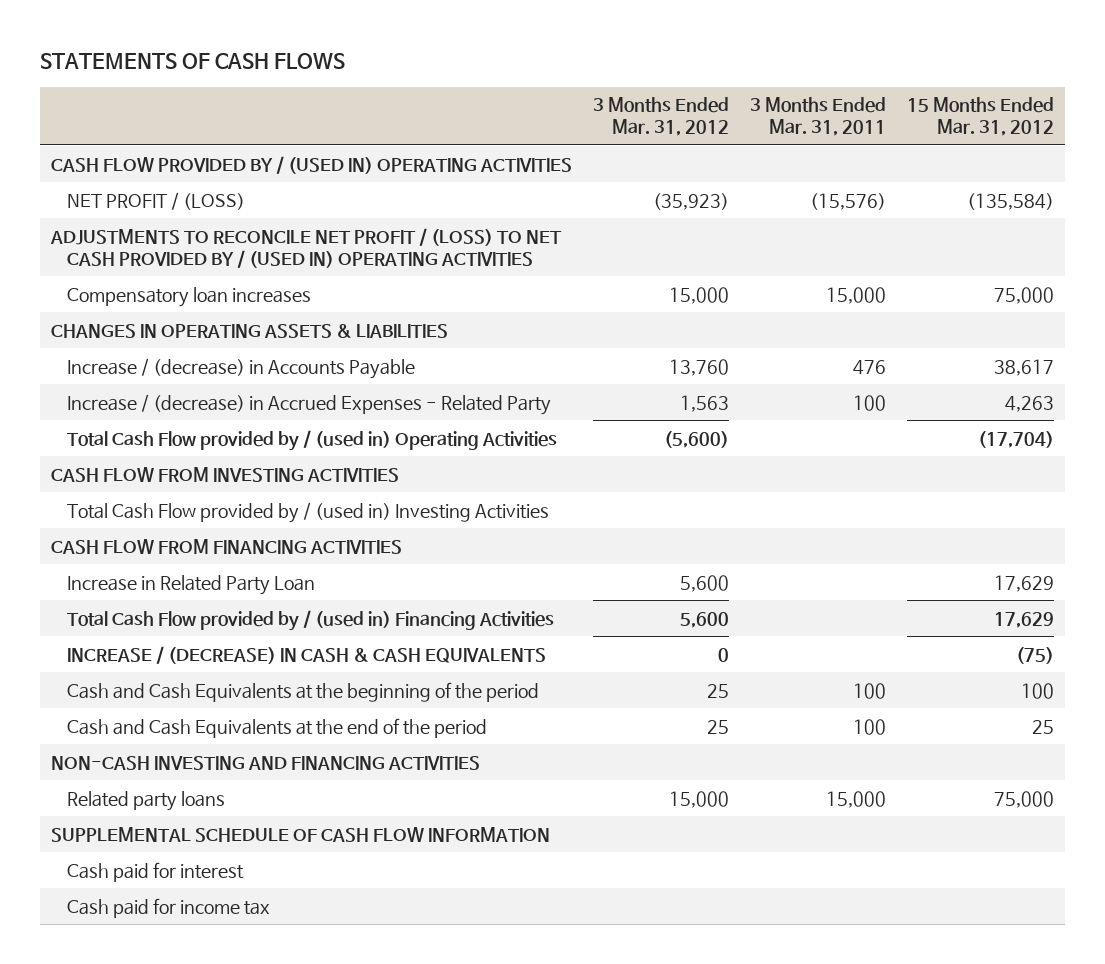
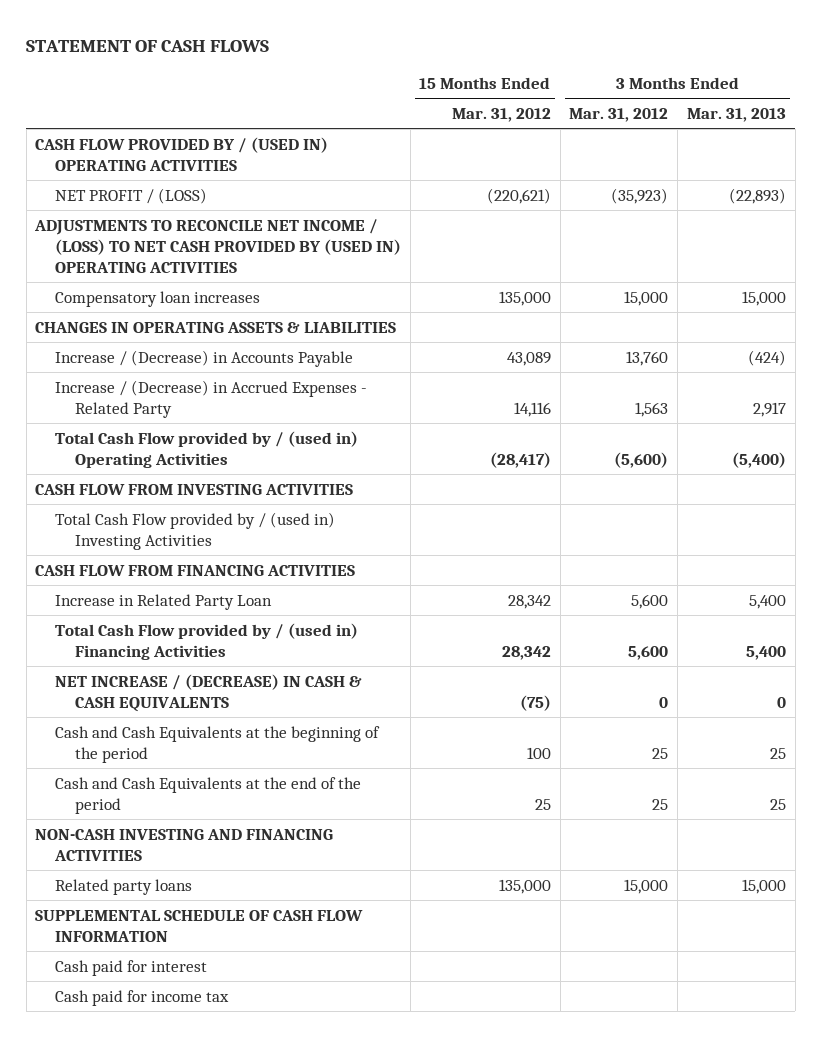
- STATEMENTS OF CASH FLOWS
+ STATEMENT OF CASH FLOWS
- | 3 Months Ended Mar. 31, 2012 | 3 Months Ended Mar. 31, 2011 | 15 Months Ended Mar. 31, 2012
+ | 15 Months Ended Mar. 31, 2012 | 3 Months Ended Mar. 31, 2012 | 3 Months Ended Mar. 31, 2013
- NET PROFIT / (LOSS) | (35,923) | (15,576) | (135,584)
- ADJUSTMENTS TO RECONCILE NET PROFIT / (LOSS) TO NET CASH PROVIDED BY / (USED IN) OPERATING ACTIVITIES
- Compensatory loan increases | 15,000 | 15,000 | 75,000
+ NET PROFIT / (LOSS) | (220,621) | (35,923) | (22,893)
+ ADJUSTMENTS TO RECONCILE NET INCOME / (LOSS) TO NET CASH PROVIDED BY (USED IN) OPERATING ACTIVITIES
+ Compensatory loan increases | 135,000 | 15,000 | 15,000
- Increase / (decrease) in Accounts Payable | 13,760 | 476 | 38,617
- Increase / (decrease) in Accrued Expenses - Related Party | 1,563 | 100 | 4,263
- Total Cash Flow provided by / (used in) Operating Activities | (5,600) | | (17,704)
+ Increase / (Decrease) in Accounts Payable | 43,089 | 13,760 | (424)
+ Increase / (Decrease) in Accrued Expenses - Related Party | 14,116 | 1,563 | 2,917
+ Total Cash Flow provided by / (used in) Operating Activities | (28,417) | (5,600) | (5,400)
- Increase in Related Party Loan | 5,600 | | 17,629
- Total Cash Flow provided by / (used in) Financing Activities | 5,600 | | 17,629
- INCREASE / (DECREASE) IN CASH & CASH EQUIVALENTS | 0 | | (75)
+ Increase in Related Party Loan | 28,342 | 5,600 | 5,400
+ Total Cash Flow provided by / (used in) Financing Activities | 28,342 | 5,600 | 5,400
+ NET INCREASE / (DECREASE) IN CASH & CASH EQUIVALENTS | (75) | 0 | 0
- Related party loans | 15,000 | 15,000 | 75,000
+ Related party loans | 135,000 | 15,000 | 15,000

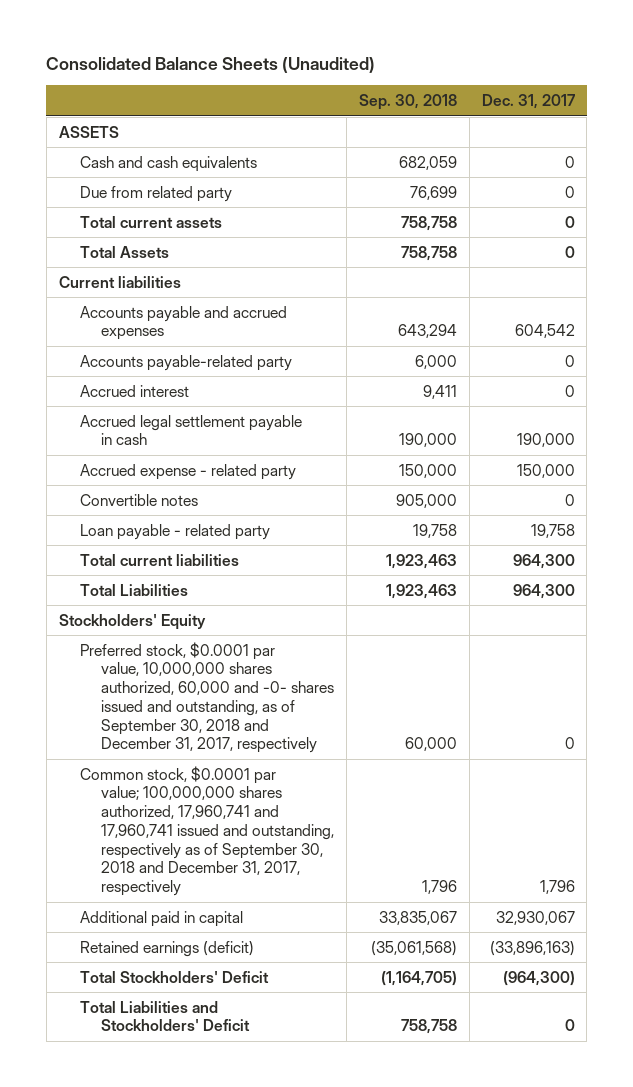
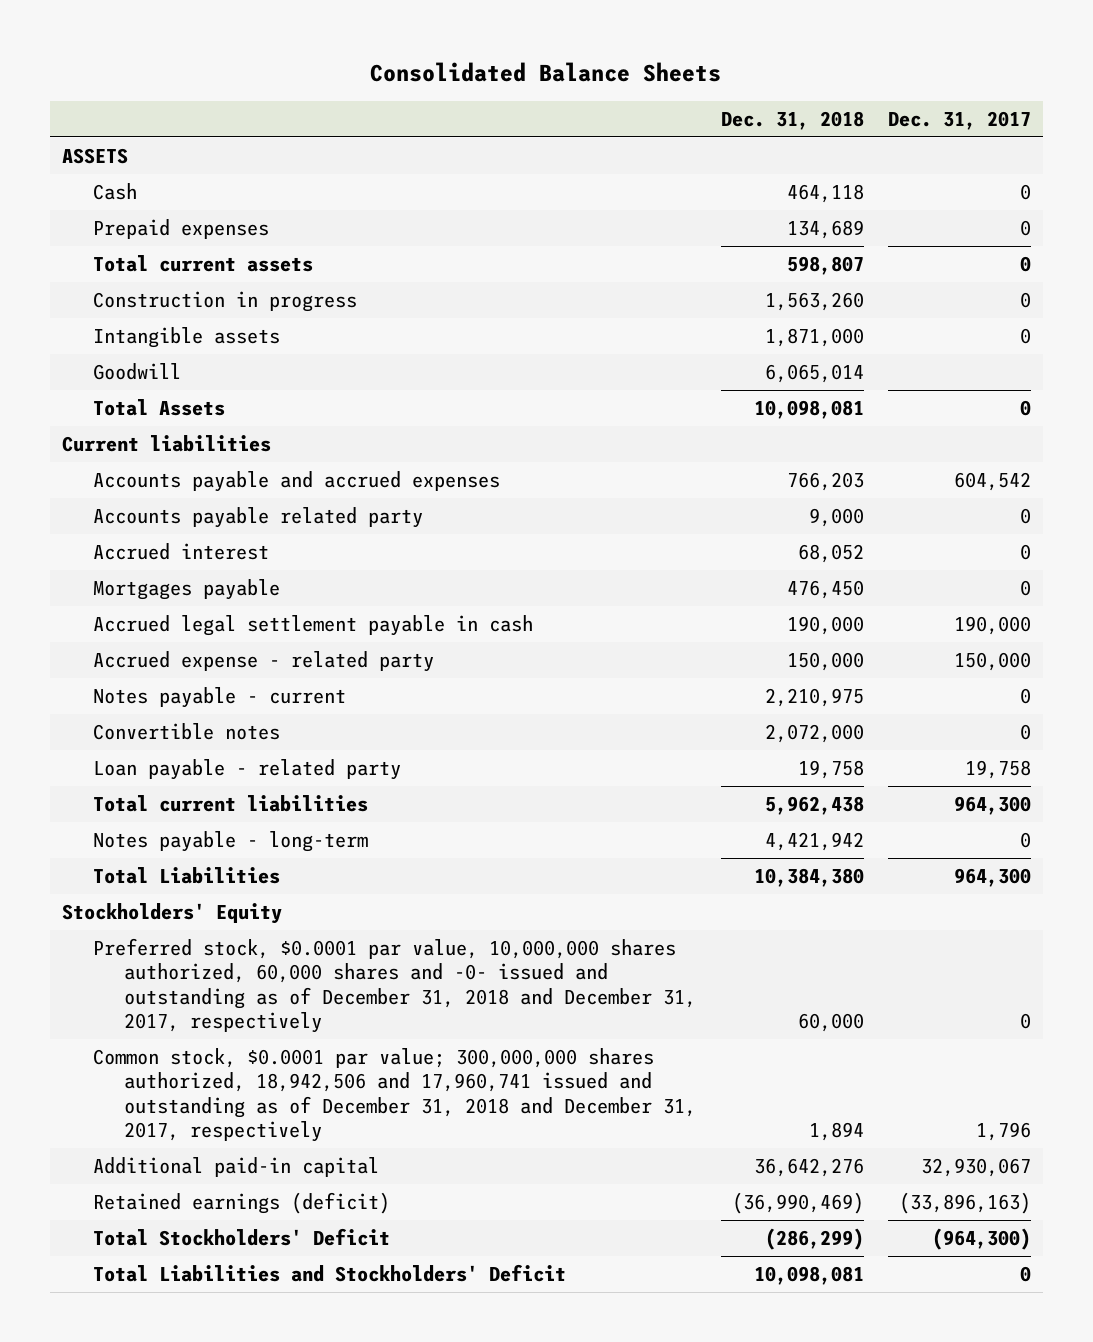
- Consolidated Balance Sheets (Unaudited)
+ Consolidated Balance Sheets
- | Sep. 30, 2018 | Dec. 31, 2017
+ | Dec. 31, 2018 | Dec. 31, 2017
- Cash and cash equivalents | 682,059 | 0
- Due from related party | 76,699 | 0
+ Cash | 464,118 | 0
+ Prepaid expenses | 134,689 | 0
+ Construction in progress | 1,563,260 | 0
+ Intangible assets | 1,871,000 | 0
+ Goodwill | 6,065,014 |
- Accounts payable-related party | 6,000 | 0
+ Accounts payable related party | 9,000 | 0
+ Mortgages payable | 476,450 | 0
+ Notes payable - current | 2,210,975 | 0
+ Notes payable - long-term | 4,421,942 | 0
- Preferred stock, $0.0001 par value, 10,000,000 shares authorized, 60,000 and -0- shares issued and outstanding, as of September 30, 2018 and December 31, 2017, respectively | 60,000 | 0
- Common stock, $0.0001 par value; 100,000,000 shares authorized, 17,960,741 and 17,960,741 issued and outstanding, respectively as of September 30, 2018 and December 31, 2017, respectively | 1,796 | 1,796
- Additional paid in capital | 33,835,067 | 32,930,067
+ Preferred stock, $0.0001 par value, 10,000,000 shares authorized, 60,000 shares and -0- issued and outstanding as of December 31, 2018 and December 31, 2017, respectively | 60,000 | 0
+ Common stock, $0.0001 par value; 300,000,000 shares authorized, 18,942,506 and 17,960,741 issued and outstanding as of December 31, 2018 and December 31, 2017, respectively | 1,894 | 1,796
+ Additional paid-in capital | 36,642,276 | 32,930,067

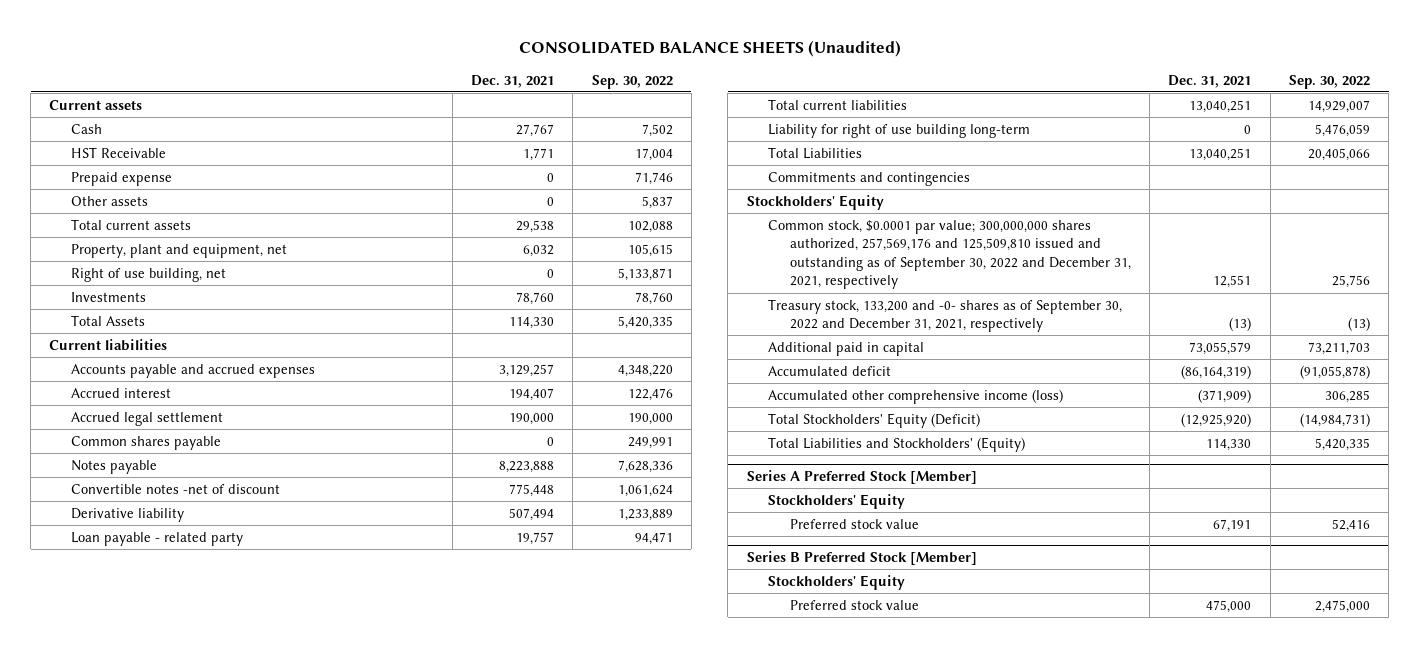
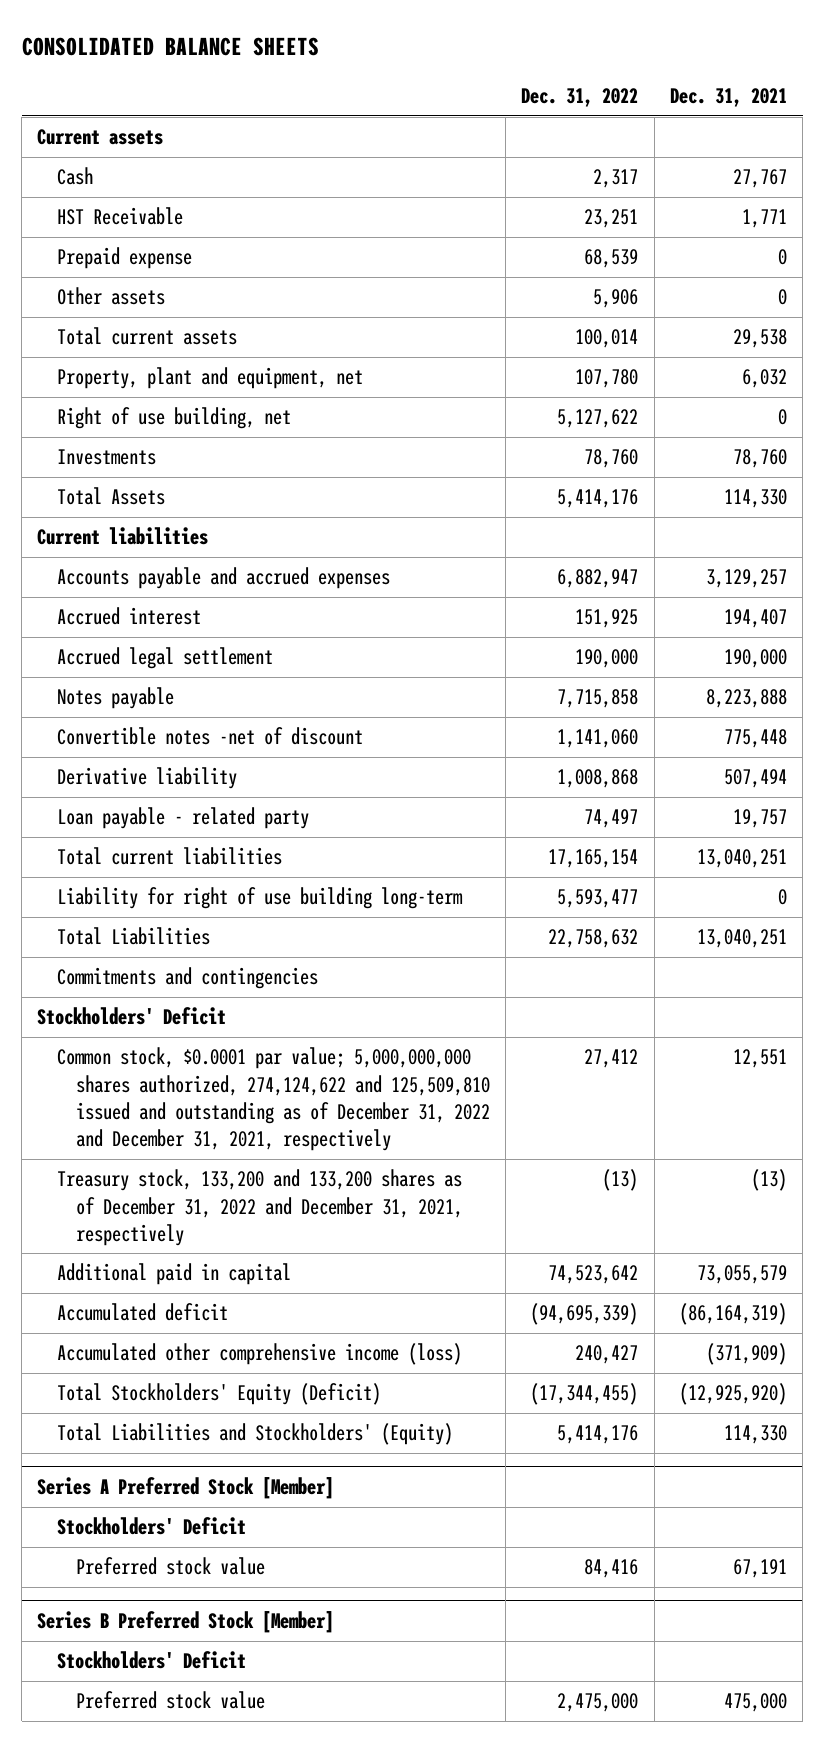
- CONSOLIDATED BALANCE SHEETS (Unaudited)
+ CONSOLIDATED BALANCE SHEETS
- | Dec. 31, 2021 | Sep. 30, 2022
+ | Dec. 31, 2022 | Dec. 31, 2021
- Common shares payable | 0 | 249,991
- Stockholders' Equity
- Common stock, $0.0001 par value; 300,000,000 shares authorized, 257,569,176 and 125,509,810 issued and outstanding as of September 30, 2022 and December 31, 2021, respectively | 12,551 | 25,756
- Treasury stock, 133,200 and -0- shares as of September 30, 2022 and December 31, 2021, respectively | (13) | (13)
+ Stockholders' Deficit
+ Common stock, $0.0001 par value; 5,000,000,000 shares authorized, 274,124,622 and 125,509,810 issued and outstanding as of December 31, 2022 and December 31, 2021, respectively | 27,412 | 12,551
+ Treasury stock, 133,200 and 133,200 shares as of December 31, 2022 and December 31, 2021, respectively | (13) | (13)
@ Series A Preferred Stock [Member]
- Stockholders' Equity
+ Stockholders' Deficit
@ Series B Preferred Stock [Member]
- Stockholders' Equity
+ Stockholders' Deficit

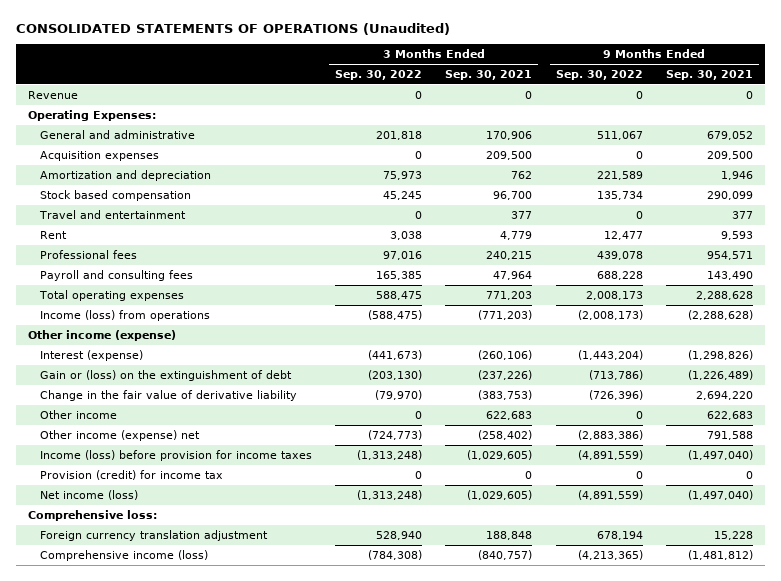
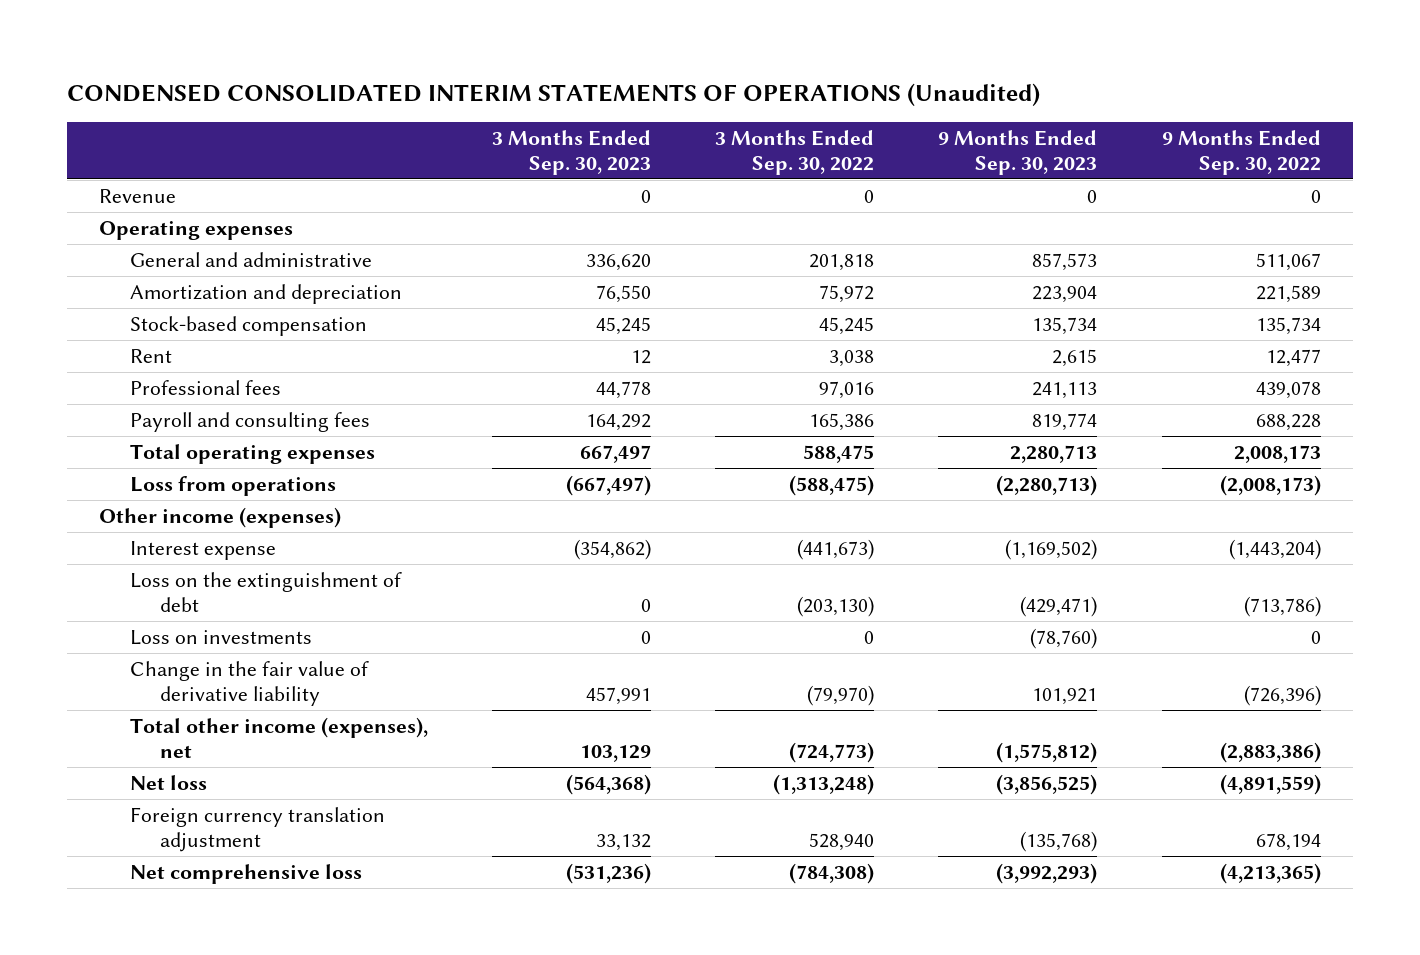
- CONSOLIDATED STATEMENTS OF OPERATIONS (Unaudited)
+ CONDENSED CONSOLIDATED INTERIM STATEMENTS OF OPERATIONS (Unaudited)
- | 3 Months Ended Sep. 30, 2022 | 3 Months Ended Sep. 30, 2021 | 9 Months Ended Sep. 30, 2022 | 9 Months Ended Sep. 30, 2021
+ | 3 Months Ended Sep. 30, 2023 | 3 Months Ended Sep. 30, 2022 | 9 Months Ended Sep. 30, 2023 | 9 Months Ended Sep. 30, 2022
- Operating Expenses:
+ Operating expenses
- Acquisition expenses | 0 | 209,500 | 0 | 209,500
- Amortization and depreciation | 75,973 | 762 | 221,589 | 1,946
- Stock based compensation | 45,245 | 96,700 | 135,734 | 290,099
- Travel and entertainment | 0 | 377 | 0 | 377
+ Amortization and depreciation | 76,550 | 75,972 | 223,904 | 221,589
+ Stock-based compensation | 45,245 | 45,245 | 135,734 | 135,734
- Payroll and consulting fees | 165,385 | 47,964 | 688,228 | 143,490
+ Payroll and consulting fees | 164,292 | 165,386 | 819,774 | 688,228
- Income (loss) from operations | (588,475) | (771,203) | (2,008,173) | (2,288,628)
- Other income (expense)
- Interest (expense) | (441,673) | (260,106) | (1,443,204) | (1,298,826)
- Gain or (loss) on the extinguishment of debt | (203,130) | (237,226) | (713,786) | (1,226,489)
+ Loss from operations | (667,497) | (588,475) | (2,280,713) | (2,008,173)
+ Other income (expenses)
+ Interest expense | (354,862) | (441,673) | (1,169,502) | (1,443,204)
+ Loss on the extinguishment of debt | 0 | (203,130) | (429,471) | (713,786)
+ Loss on investments | 0 | 0 | (78,760) | 0
- Other income | 0 | 622,683 | 0 | 622,683
- Other income (expense) net | (724,773) | (258,402) | (2,883,386) | 791,588
- Income (loss) before provision for income taxes | (1,313,248) | (1,029,605) | (4,891,559) | (1,497,040)
- Provision (credit) for income tax | 0 | 0 | 0 | 0
- Net income (loss) | (1,313,248) | (1,029,605) | (4,891,559) | (1,497,040)
- Comprehensive loss:
+ Total other income (expenses), net | 103,129 | (724,773) | (1,575,812) | (2,883,386)
+ Net loss | (564,368) | (1,313,248) | (3,856,525) | (4,891,559)
- Comprehensive income (loss) | (784,308) | (840,757) | (4,213,365) | (1,481,812)
+ Net comprehensive loss | (531,236) | (784,308) | (3,992,293) | (4,213,365)

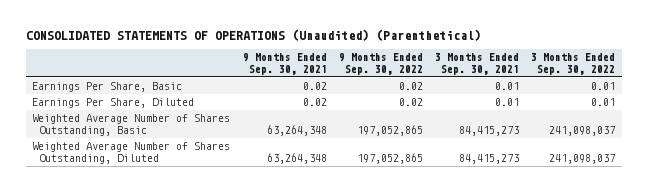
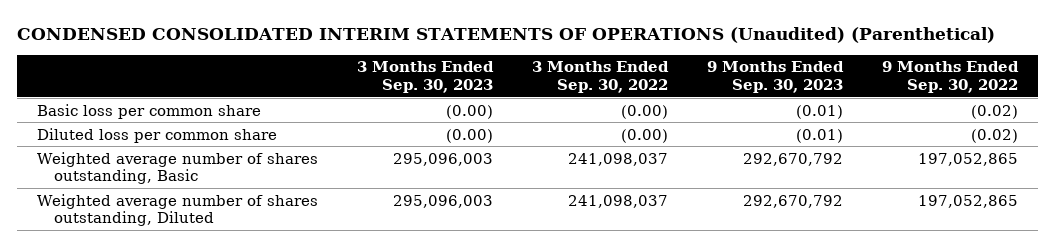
- CONSOLIDATED STATEMENTS OF OPERATIONS (Unaudited) (Parenthetical)
+ CONDENSED CONSOLIDATED INTERIM STATEMENTS OF OPERATIONS (Unaudited) (Parenthetical)
- | 9 Months Ended Sep. 30, 2021 | 9 Months Ended Sep. 30, 2022 | 3 Months Ended Sep. 30, 2021 | 3 Months Ended Sep. 30, 2022
+ | 3 Months Ended Sep. 30, 2023 | 3 Months Ended Sep. 30, 2022 | 9 Months Ended Sep. 30, 2023 | 9 Months Ended Sep. 30, 2022
- Earnings Per Share, Basic | 0.02 | 0.02 | 0.01 | 0.01
- Earnings Per Share, Diluted | 0.02 | 0.02 | 0.01 | 0.01
- Weighted Average Number of Shares Outstanding, Basic | 63,264,348 | 197,052,865 | 84,415,273 | 241,098,037
- Weighted Average Number of Shares Outstanding, Diluted | 63,264,348 | 197,052,865 | 84,415,273 | 241,098,037
+ Basic loss per common share | (0.00) | (0.00) | (0.01) | (0.02)
+ Diluted loss per common share | (0.00) | (0.00) | (0.01) | (0.02)
+ Weighted average number of shares outstanding, Basic | 295,096,003 | 241,098,037 | 292,670,792 | 197,052,865
+ Weighted average number of shares outstanding, Diluted | 295,096,003 | 241,098,037 | 292,670,792 | 197,052,865

